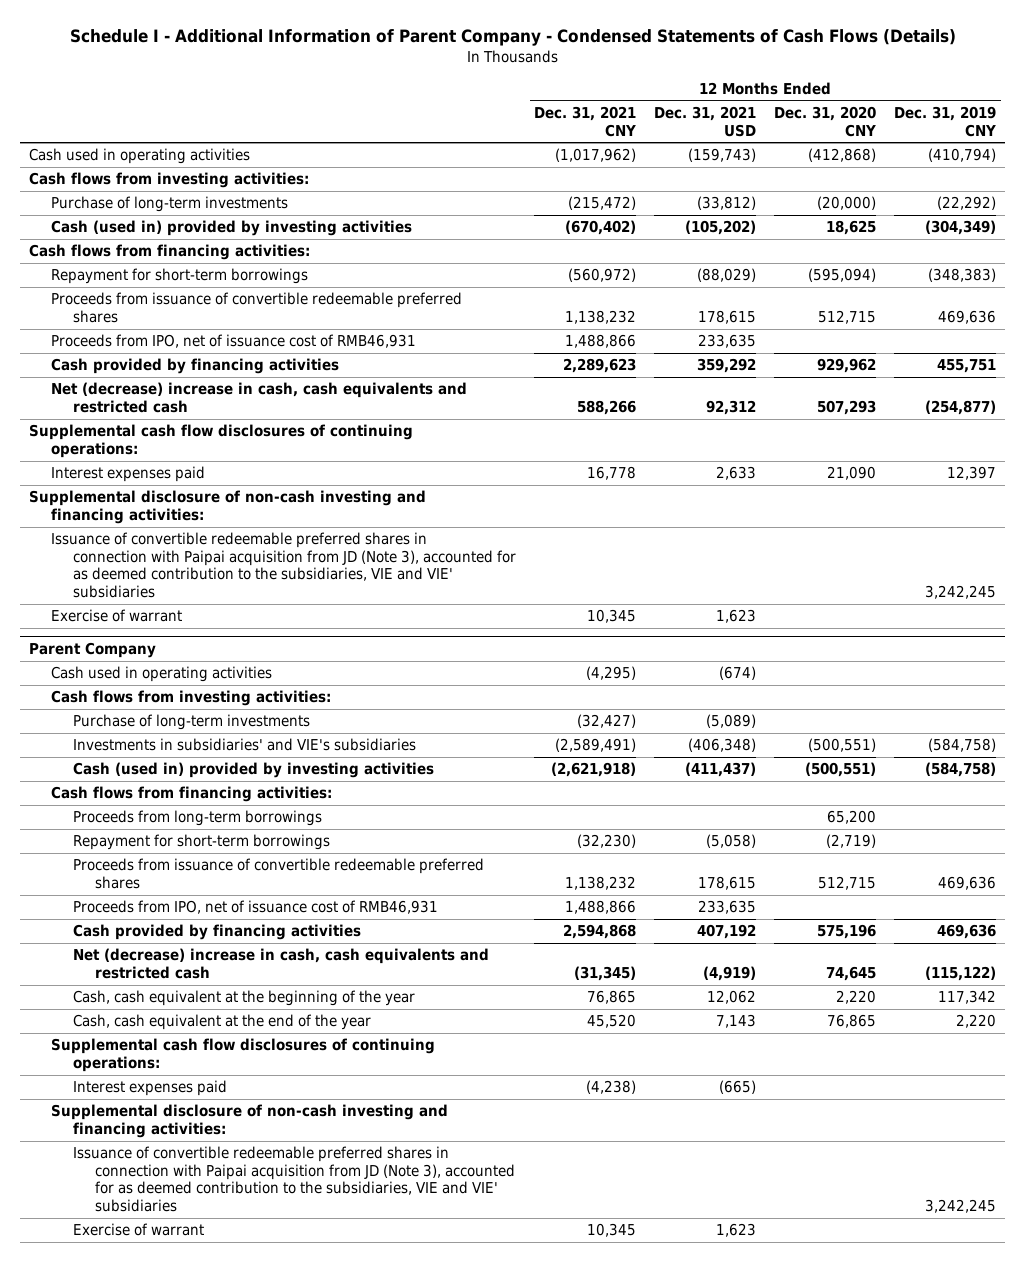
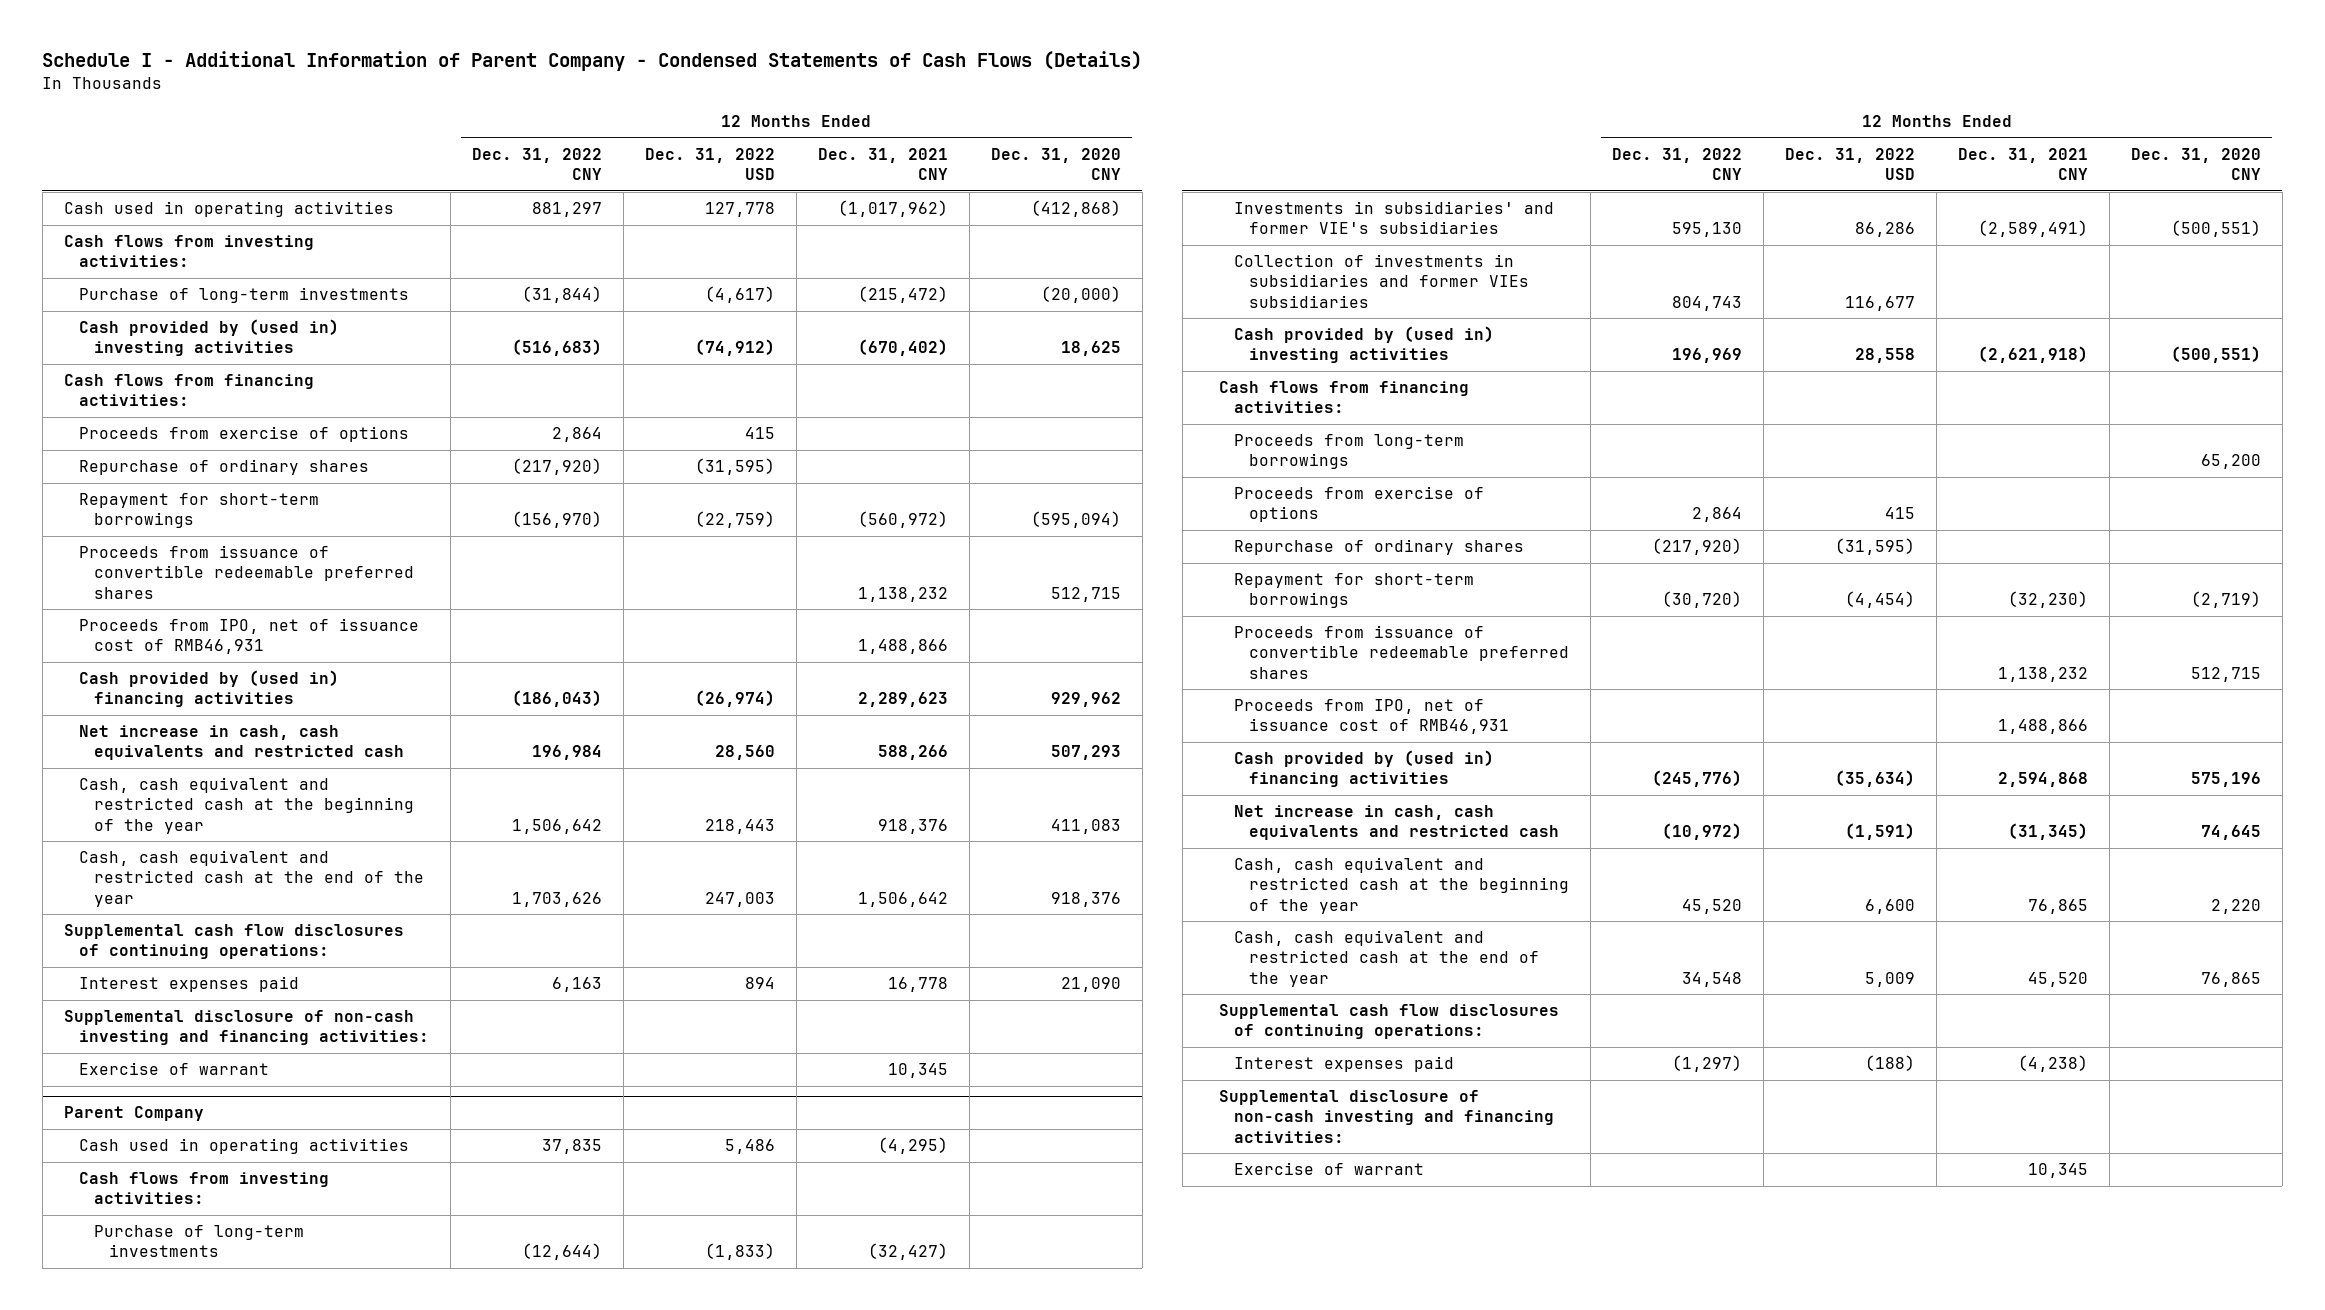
- | 12 Months Ended Dec. 31, 2021 CNY | 12 Months Ended Dec. 31, 2021 USD | 12 Months Ended Dec. 31, 2020 CNY | 12 Months Ended Dec. 31, 2019 CNY
+ | 12 Months Ended Dec. 31, 2022 CNY | 12 Months Ended Dec. 31, 2022 USD | 12 Months Ended Dec. 31, 2021 CNY | 12 Months Ended Dec. 31, 2020 CNY
- Cash (used in) provided by investing activities | (670,402) | (105,202) | 18,625 | (304,349)
+ Cash provided by (used in) investing activities | (516,683) | (74,912) | (670,402) | 18,625
+ Proceeds from exercise of options | 2,864 | 415 | |
+ Repurchase of ordinary shares | (217,920) | (31,595) | |
- Cash provided by financing activities | 2,289,623 | 359,292 | 929,962 | 455,751
- Net (decrease) increase in cash, cash equivalents and restricted cash | 588,266 | 92,312 | 507,293 | (254,877)
+ Cash provided by (used in) financing activities | (186,043) | (26,974) | 2,289,623 | 929,962
+ Net increase in cash, cash equivalents and restricted cash | 196,984 | 28,560 | 588,266 | 507,293
+ Cash, cash equivalent and restricted cash at the beginning of the year | 1,506,642 | 218,443 | 918,376 | 411,083
+ Cash, cash equivalent and restricted cash at the end of the year | 1,703,626 | 247,003 | 1,506,642 | 918,376
- Issuance of convertible redeemable preferred shares in connection with Paipai acquisition from JD (Note 3), accounted for as deemed contribution to the subsidiaries, VIE and VIE' subsidiaries | | | | 3,242,245
@ Parent Company
- Investments in subsidiaries' and VIE's subsidiaries | (2,589,491) | (406,348) | (500,551) | (584,758)
- Cash (used in) provided by investing activities | (2,621,918) | (411,437) | (500,551) | (584,758)
+ Investments in subsidiaries' and former VIE's subsidiaries | 595,130 | 86,286 | (2,589,491) | (500,551)
+ Collection of investments in subsidiaries and former VIEs subsidiaries | 804,743 | 116,677 | |
+ Cash provided by (used in) investing activities | 196,969 | 28,558 | (2,621,918) | (500,551)
+ Proceeds from exercise of options | 2,864 | 415 | |
+ Repurchase of ordinary shares | (217,920) | (31,595) | |
- Cash provided by financing activities | 2,594,868 | 407,192 | 575,196 | 469,636
- Net (decrease) increase in cash, cash equivalents and restricted cash | (31,345) | (4,919) | 74,645 | (115,122)
- Cash, cash equivalent at the beginning of the year | 76,865 | 12,062 | 2,220 | 117,342
- Cash, cash equivalent at the end of the year | 45,520 | 7,143 | 76,865 | 2,220
+ Cash provided by (used in) financing activities | (245,776) | (35,634) | 2,594,868 | 575,196
+ Net increase in cash, cash equivalents and restricted cash | (10,972) | (1,591) | (31,345) | 74,645
+ Cash, cash equivalent and restricted cash at the beginning of the year | 45,520 | 6,600 | 76,865 | 2,220
+ Cash, cash equivalent and restricted cash at the end of the year | 34,548 | 5,009 | 45,520 | 76,865
- Issuance of convertible redeemable preferred shares in connection with Paipai acquisition from JD (Note 3), accounted for as deemed contribution to the subsidiaries, VIE and VIE' subsidiaries | | | | 3,242,245

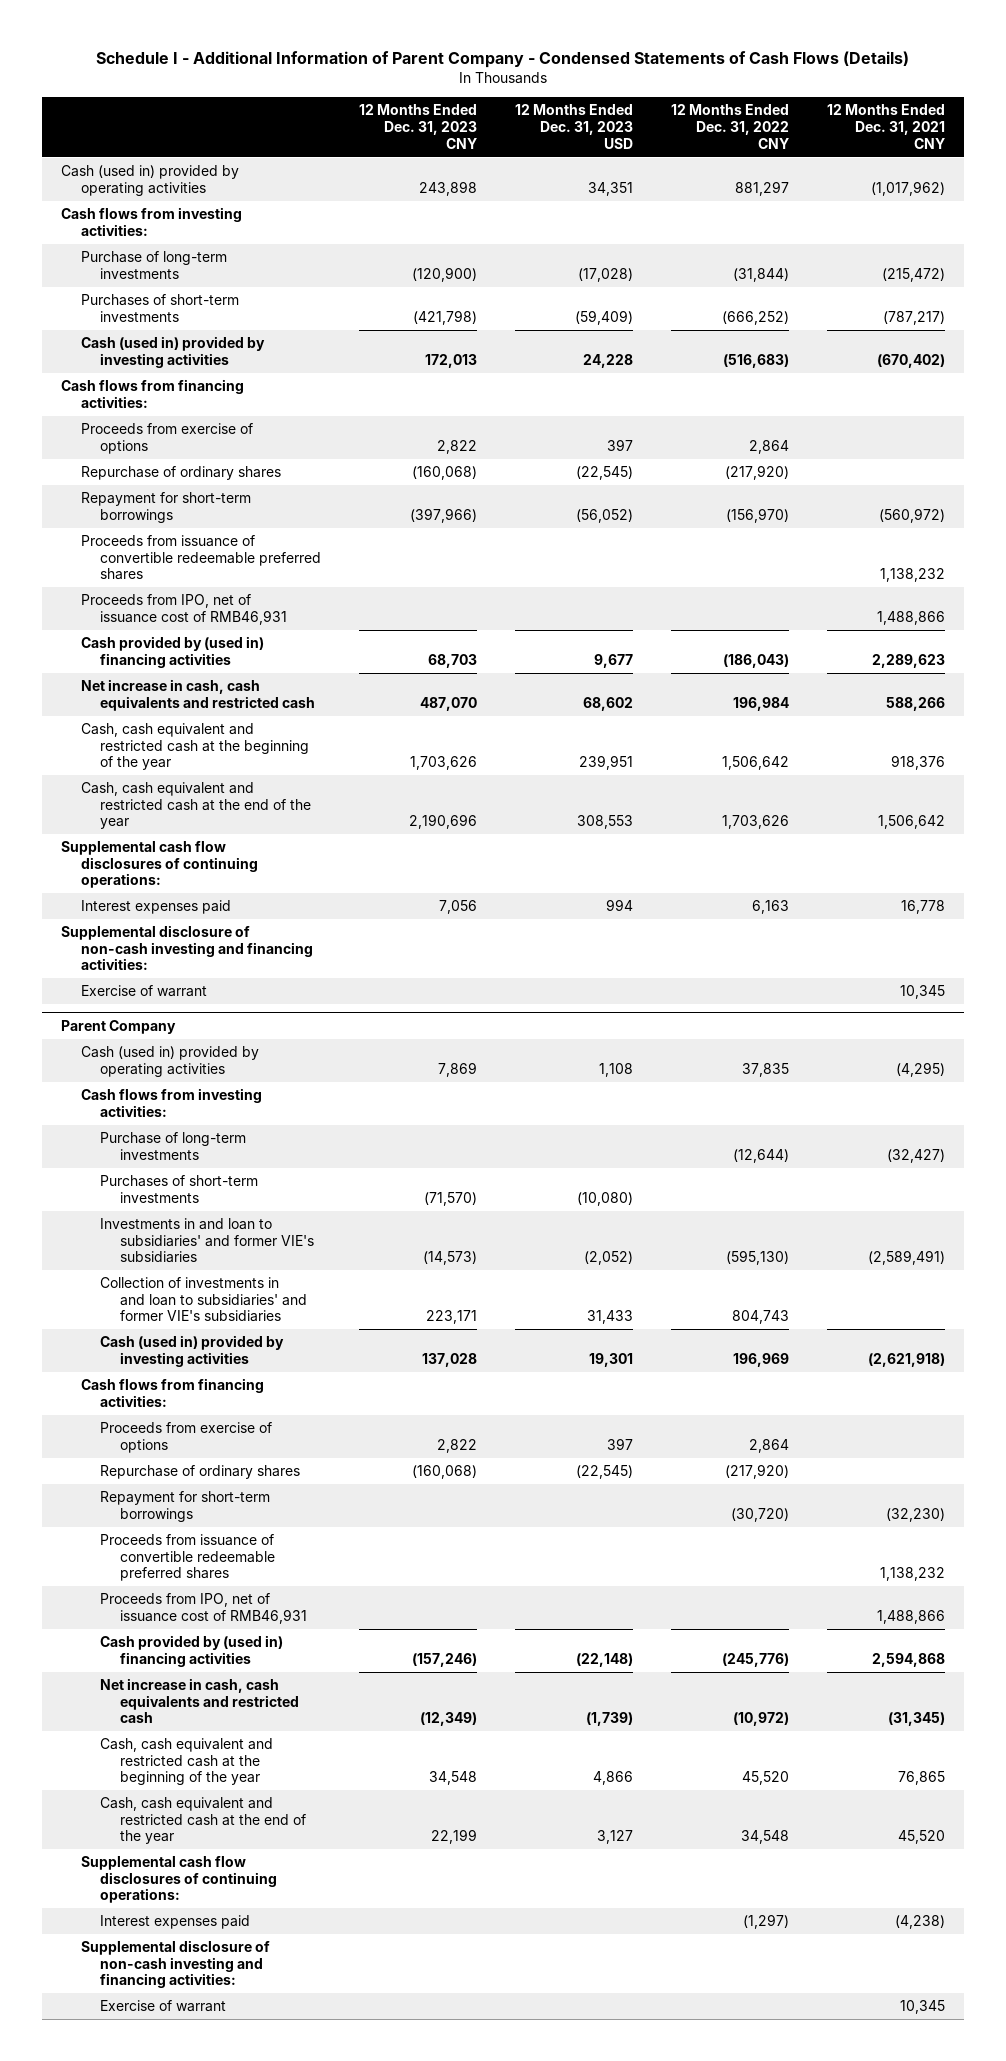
- | 12 Months Ended Dec. 31, 2022 CNY | 12 Months Ended Dec. 31, 2022 USD | 12 Months Ended Dec. 31, 2021 CNY | 12 Months Ended Dec. 31, 2020 CNY
+ | 12 Months Ended Dec. 31, 2023 CNY | 12 Months Ended Dec. 31, 2023 USD | 12 Months Ended Dec. 31, 2022 CNY | 12 Months Ended Dec. 31, 2021 CNY
- Cash used in operating activities | 881,297 | 127,778 | (1,017,962) | (412,868)
+ Cash (used in) provided by operating activities | 243,898 | 34,351 | 881,297 | (1,017,962)
- Cash provided by (used in) investing activities | (516,683) | (74,912) | (670,402) | 18,625
+ Purchases of short-term investments | (421,798) | (59,409) | (666,252) | (787,217)
+ Cash (used in) provided by investing activities | 172,013 | 24,228 | (516,683) | (670,402)
@ Parent Company
- Cash used in operating activities | 37,835 | 5,486 | (4,295) |
+ Cash (used in) provided by operating activities | 7,869 | 1,108 | 37,835 | (4,295)
- Investments in subsidiaries' and former VIE's subsidiaries | 595,130 | 86,286 | (2,589,491) | (500,551)
- Collection of investments in subsidiaries and former VIEs subsidiaries | 804,743 | 116,677 | |
- Cash provided by (used in) investing activities | 196,969 | 28,558 | (2,621,918) | (500,551)
+ Purchases of short-term investments | (71,570) | (10,080) | |
+ Investments in and loan to subsidiaries' and former VIE's subsidiaries | (14,573) | (2,052) | (595,130) | (2,589,491)
+ Collection of investments in and loan to subsidiaries' and former VIE's subsidiaries | 223,171 | 31,433 | 804,743 |
+ Cash (used in) provided by investing activities | 137,028 | 19,301 | 196,969 | (2,621,918)
- Proceeds from long-term borrowings | | | | 65,200

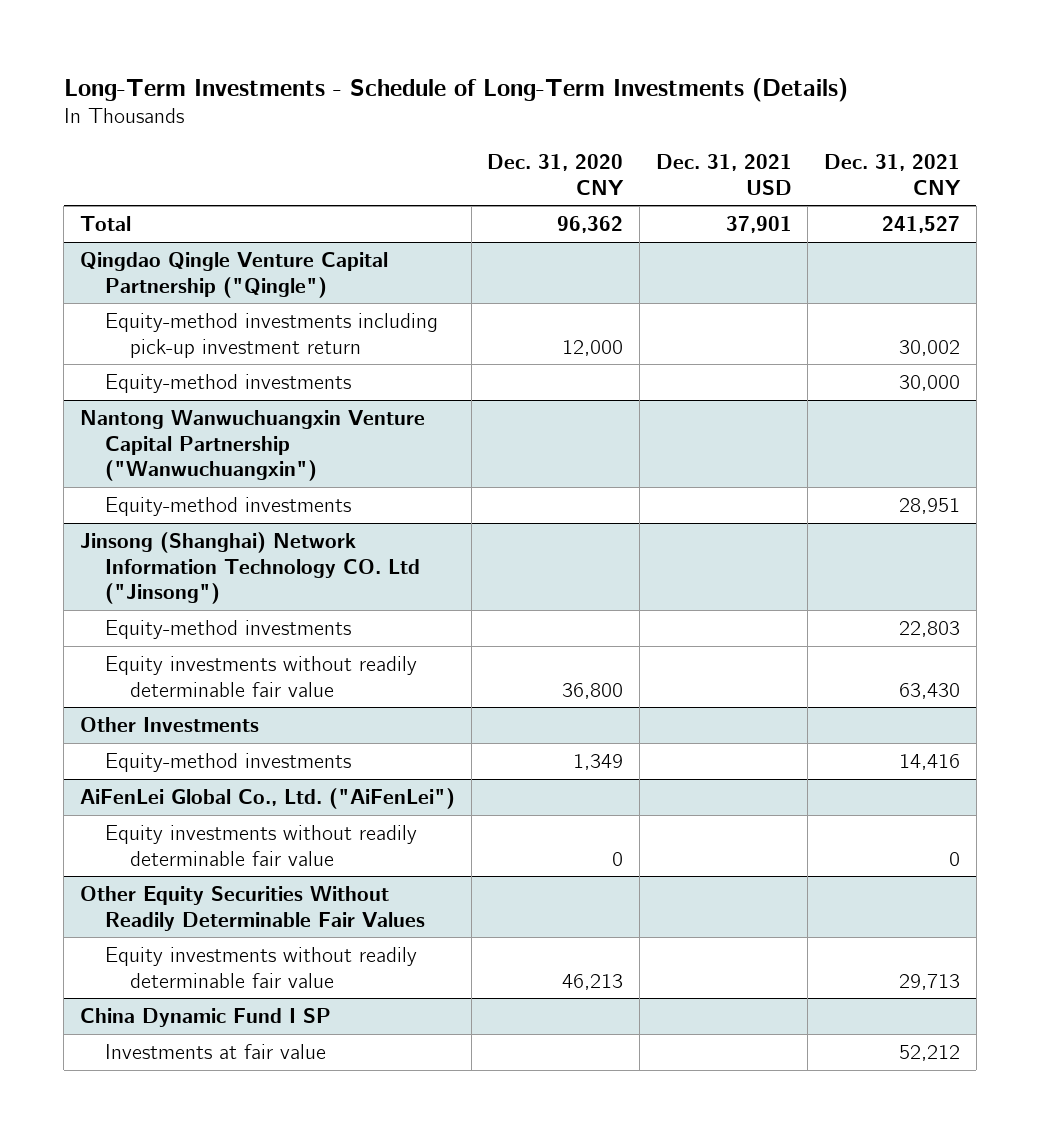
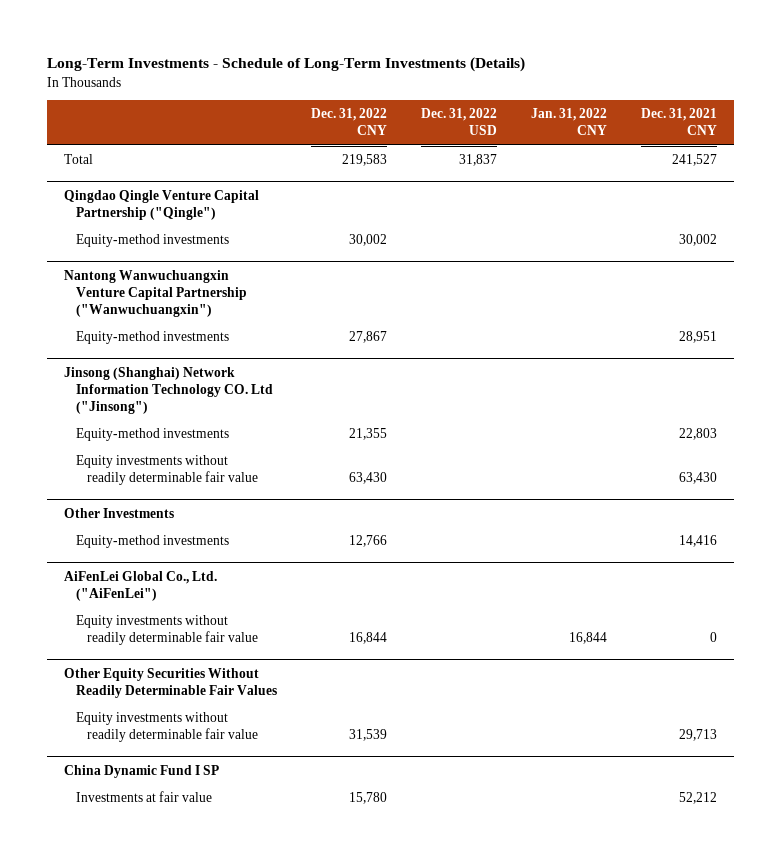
- | Dec. 31, 2020 CNY | Dec. 31, 2021 USD | Dec. 31, 2021 CNY
+ | Dec. 31, 2022 CNY | Dec. 31, 2022 USD | Jan. 31, 2022 CNY | Dec. 31, 2021 CNY
@ Qingdao Qingle Venture Capital Partnership ("Qingle")
- Equity-method investments including pick-up investment return | 12,000 | | 30,002
- Equity-method investments | | | 30,000
+ Equity-method investments | 30,002 | | | 30,002

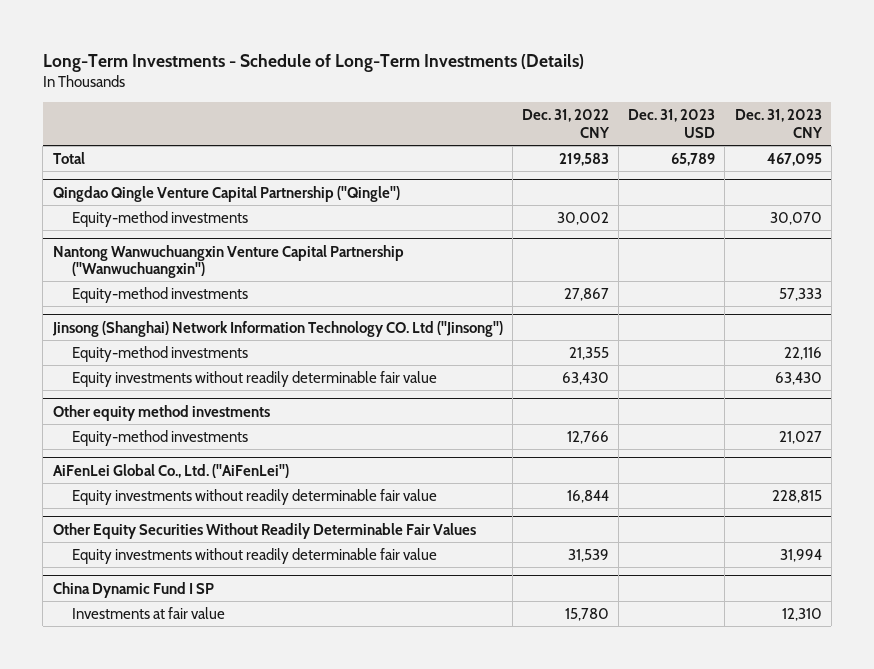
- | Dec. 31, 2022 CNY | Dec. 31, 2022 USD | Jan. 31, 2022 CNY | Dec. 31, 2021 CNY
+ | Dec. 31, 2022 CNY | Dec. 31, 2023 USD | Dec. 31, 2023 CNY
- Other Investments
+ Other equity method investments

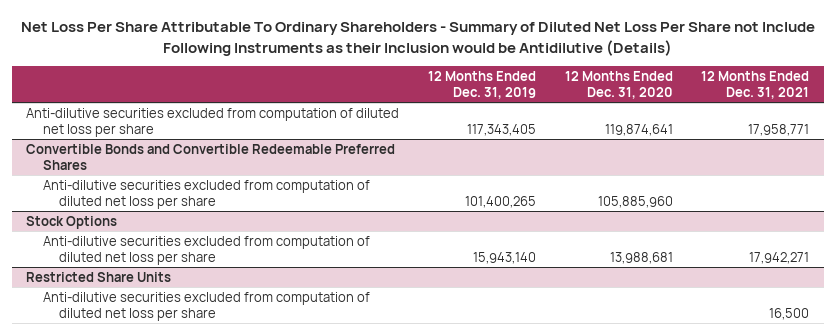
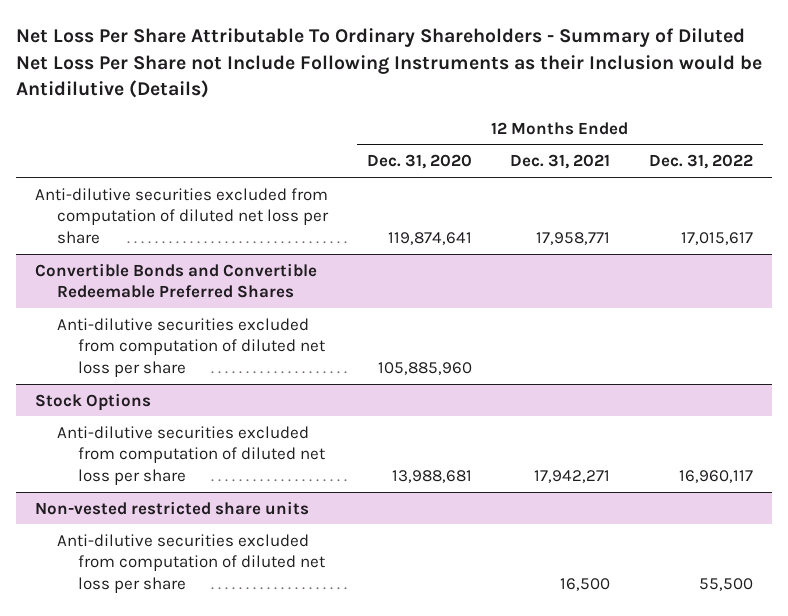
- | 12 Months Ended Dec. 31, 2019 | 12 Months Ended Dec. 31, 2020 | 12 Months Ended Dec. 31, 2021
+ | 12 Months Ended Dec. 31, 2020 | 12 Months Ended Dec. 31, 2021 | 12 Months Ended Dec. 31, 2022
- Restricted Share Units
+ Non-vested restricted share units

